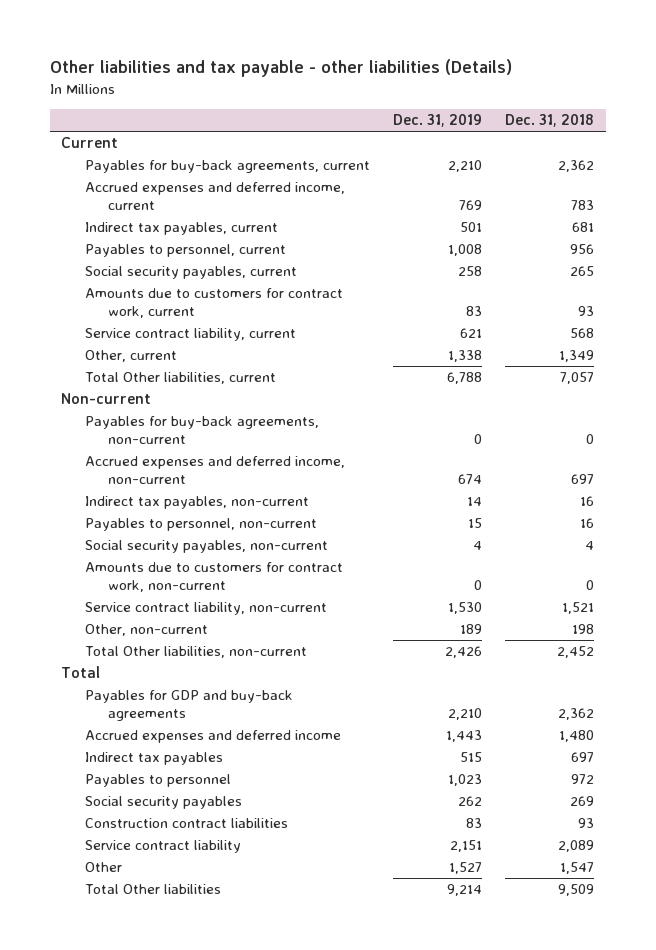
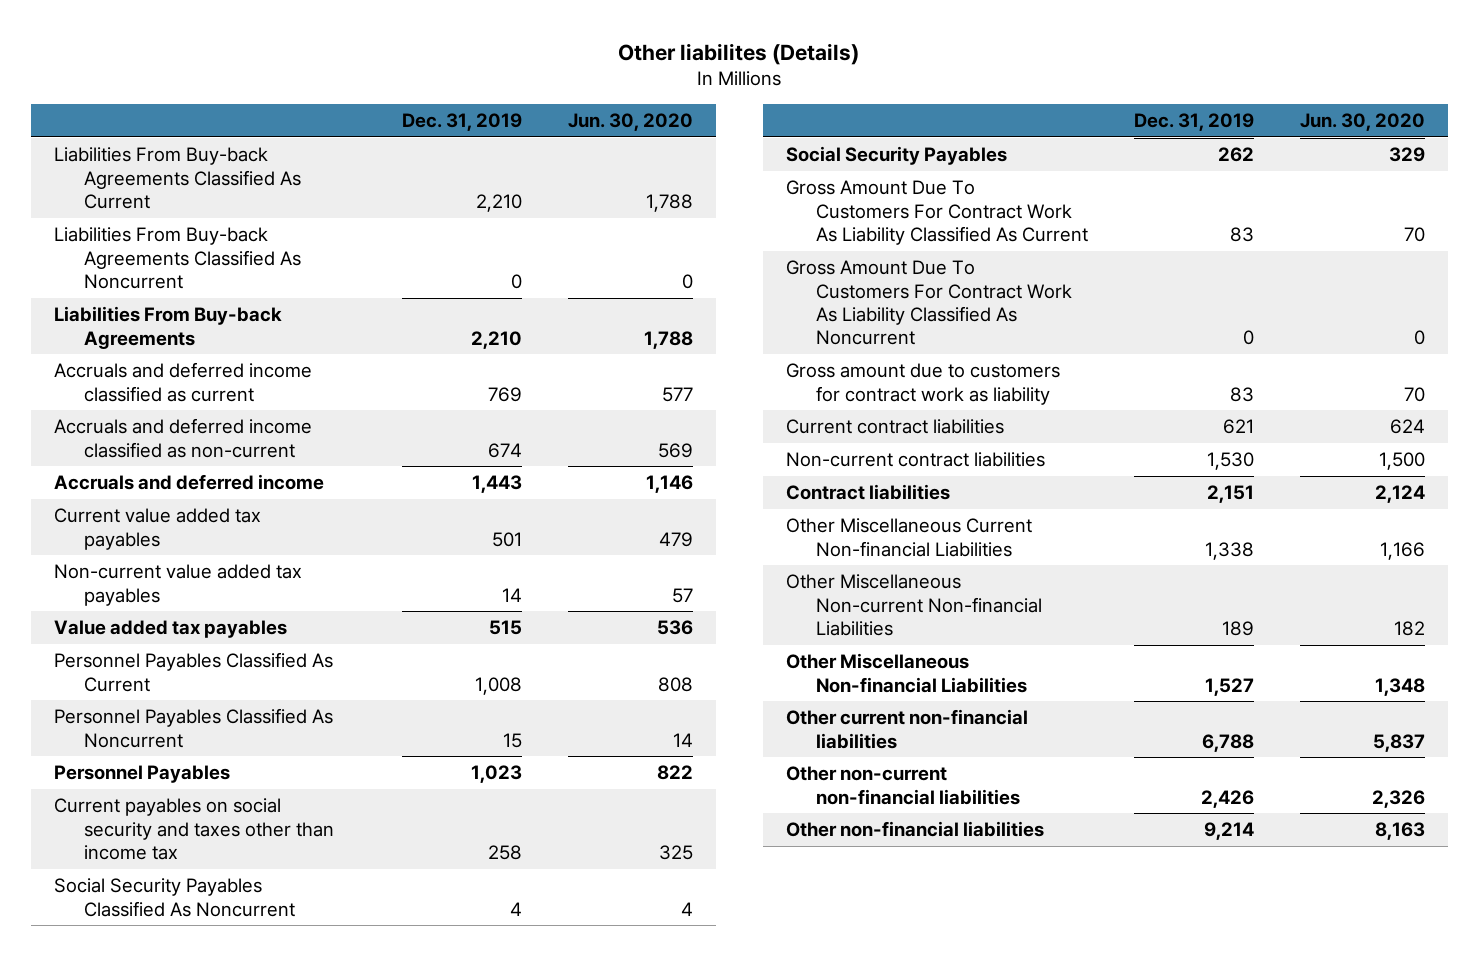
- Other liabilities and tax payable - other liabilities (Details)
+ Other liabilites (Details)
- | Dec. 31, 2019 | Dec. 31, 2018
+ | Dec. 31, 2019 | Jun. 30, 2020
- Current
- Payables for buy-back agreements, current | 2,210 | 2,362
- Accrued expenses and deferred income, current | 769 | 783
- Indirect tax payables, current | 501 | 681
- Payables to personnel, current | 1,008 | 956
- Social security payables, current | 258 | 265
- Amounts due to customers for contract work, current | 83 | 93
- Service contract liability, current | 621 | 568
- Other, current | 1,338 | 1,349
- Total Other liabilities, current | 6,788 | 7,057
- Non-current
- Payables for buy-back agreements, non-current | 0 | 0
- Accrued expenses and deferred income, non-current | 674 | 697
- Indirect tax payables, non-current | 14 | 16
- Payables to personnel, non-current | 15 | 16
- Social security payables, non-current | 4 | 4
- Amounts due to customers for contract work, non-current | 0 | 0
- Service contract liability, non-current | 1,530 | 1,521
- Other, non-current | 189 | 198
- Total Other liabilities, non-current | 2,426 | 2,452
- Total
- Payables for GDP and buy-back agreements | 2,210 | 2,362
- Accrued expenses and deferred income | 1,443 | 1,480
- Indirect tax payables | 515 | 697
- Payables to personnel | 1,023 | 972
- Social security payables | 262 | 269
- Construction contract liabilities | 83 | 93
- Service contract liability | 2,151 | 2,089
- Other | 1,527 | 1,547
- Total Other liabilities | 9,214 | 9,509
+ Liabilities From Buy-back Agreements Classified As Current | 2,210 | 1,788
+ Liabilities From Buy-back Agreements Classified As Noncurrent | 0 | 0
+ Liabilities From Buy-back Agreements | 2,210 | 1,788
+ Accruals and deferred income classified as current | 769 | 577
+ Accruals and deferred income classified as non-current | 674 | 569
+ Accruals and deferred income | 1,443 | 1,146
+ Current value added tax payables | 501 | 479
+ Non-current value added tax payables | 14 | 57
+ Value added tax payables | 515 | 536
+ Personnel Payables Classified As Current | 1,008 | 808
+ Personnel Payables Classified As Noncurrent | 15 | 14
+ Personnel Payables | 1,023 | 822
+ Current payables on social security and taxes other than income tax | 258 | 325
+ Social Security Payables Classified As Noncurrent | 4 | 4
+ Social Security Payables | 262 | 329
+ Gross Amount Due To Customers For Contract Work As Liability Classified As Current | 83 | 70
+ Gross Amount Due To Customers For Contract Work As Liability Classified As Noncurrent | 0 | 0
+ Gross amount due to customers for contract work as liability | 83 | 70
+ Current contract liabilities | 621 | 624
+ Non-current contract liabilities | 1,530 | 1,500
+ Contract liabilities | 2,151 | 2,124
+ Other Miscellaneous Current Non-financial Liabilities | 1,338 | 1,166
+ Other Miscellaneous Non-current Non-financial Liabilities | 189 | 182
+ Other Miscellaneous Non-financial Liabilities | 1,527 | 1,348
+ Other current non-financial liabilities | 6,788 | 5,837
+ Other non-current non-financial liabilities | 2,426 | 2,326
+ Other non-financial liabilities | 9,214 | 8,163

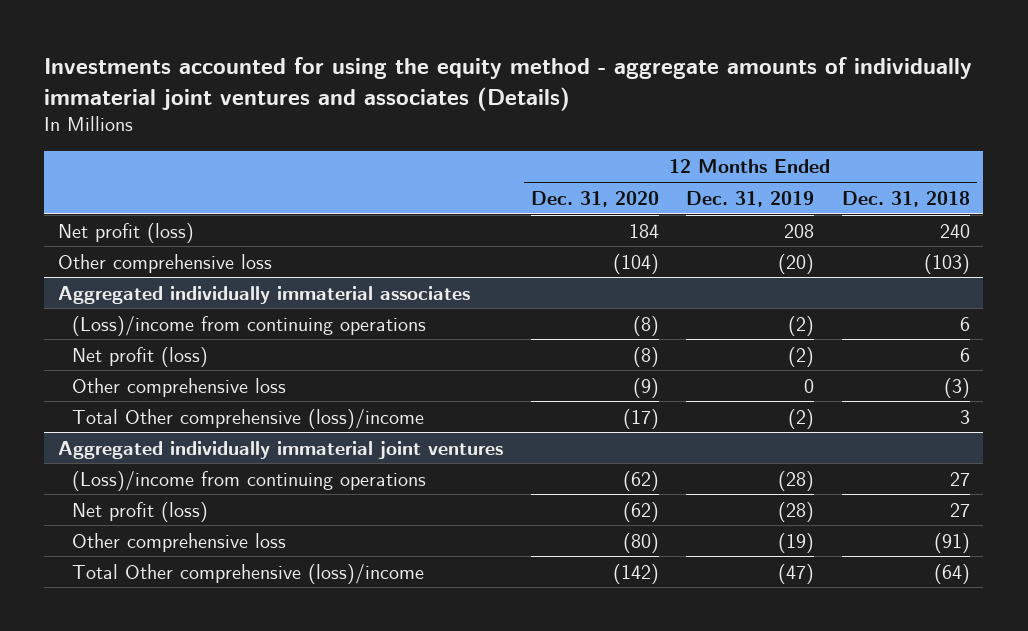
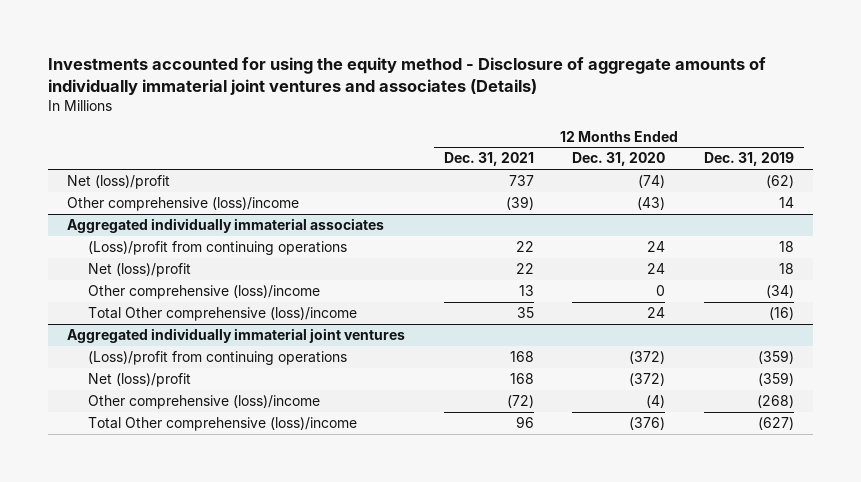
- Investments accounted for using the equity method - aggregate amounts of individually immaterial joint ventures and associates (Details)
+ Investments accounted for using the equity method - Disclosure of aggregate amounts of individually immaterial joint ventures and associates (Details)
- | 12 Months Ended Dec. 31, 2020 | 12 Months Ended Dec. 31, 2019 | 12 Months Ended Dec. 31, 2018
+ | 12 Months Ended Dec. 31, 2021 | 12 Months Ended Dec. 31, 2020 | 12 Months Ended Dec. 31, 2019
- Net profit (loss) | 184 | 208 | 240
- Other comprehensive loss | (104) | (20) | (103)
+ Net (loss)/profit | 737 | (74) | (62)
+ Other comprehensive (loss)/income | (39) | (43) | 14
@ Aggregated individually immaterial associates
- (Loss)/income from continuing operations | (8) | (2) | 6
- Net profit (loss) | (8) | (2) | 6
- Other comprehensive loss | (9) | 0 | (3)
- Total Other comprehensive (loss)/income | (17) | (2) | 3
+ (Loss)/profit from continuing operations | 22 | 24 | 18
+ Net (loss)/profit | 22 | 24 | 18
+ Other comprehensive (loss)/income | 13 | 0 | (34)
+ Total Other comprehensive (loss)/income | 35 | 24 | (16)
@ Aggregated individually immaterial joint ventures
- (Loss)/income from continuing operations | (62) | (28) | 27
- Net profit (loss) | (62) | (28) | 27
- Other comprehensive loss | (80) | (19) | (91)
- Total Other comprehensive (loss)/income | (142) | (47) | (64)
+ (Loss)/profit from continuing operations | 168 | (372) | (359)
+ Net (loss)/profit | 168 | (372) | (359)
+ Other comprehensive (loss)/income | (72) | (4) | (268)
+ Total Other comprehensive (loss)/income | 96 | (376) | (627)

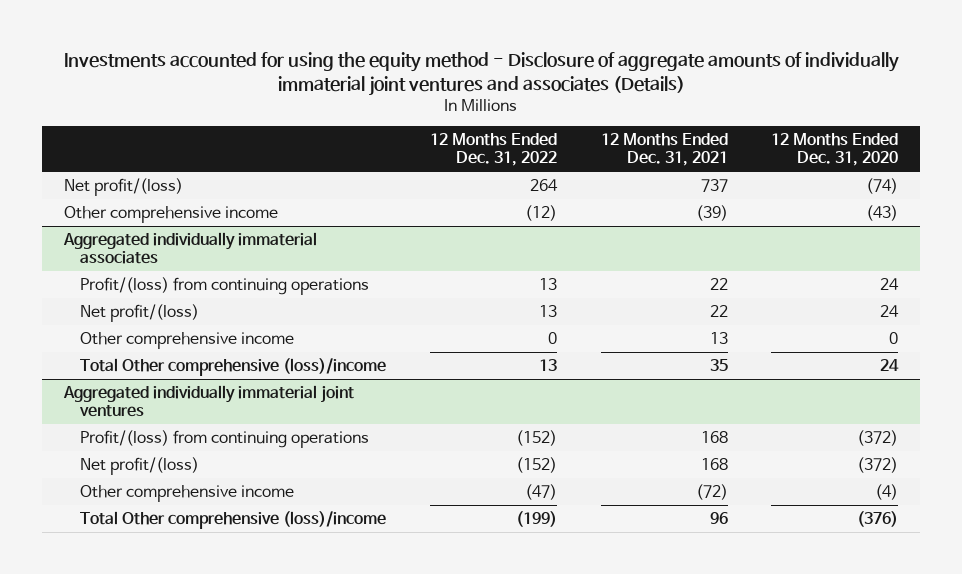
- | 12 Months Ended Dec. 31, 2021 | 12 Months Ended Dec. 31, 2020 | 12 Months Ended Dec. 31, 2019
+ | 12 Months Ended Dec. 31, 2022 | 12 Months Ended Dec. 31, 2021 | 12 Months Ended Dec. 31, 2020
- Net (loss)/profit | 737 | (74) | (62)
- Other comprehensive (loss)/income | (39) | (43) | 14
+ Net profit/(loss) | 264 | 737 | (74)
+ Other comprehensive income | (12) | (39) | (43)
@ Aggregated individually immaterial associates
- (Loss)/profit from continuing operations | 22 | 24 | 18
- Net (loss)/profit | 22 | 24 | 18
- Other comprehensive (loss)/income | 13 | 0 | (34)
+ Profit/(loss) from continuing operations | 13 | 22 | 24
+ Net profit/(loss) | 13 | 22 | 24
+ Other comprehensive income | 0 | 13 | 0
@ Aggregated individually immaterial joint ventures
- (Loss)/profit from continuing operations | 168 | (372) | (359)
- Net (loss)/profit | 168 | (372) | (359)
- Other comprehensive (loss)/income | (72) | (4) | (268)
+ Profit/(loss) from continuing operations | (152) | 168 | (372)
+ Net profit/(loss) | (152) | 168 | (372)
+ Other comprehensive income | (47) | (72) | (4)

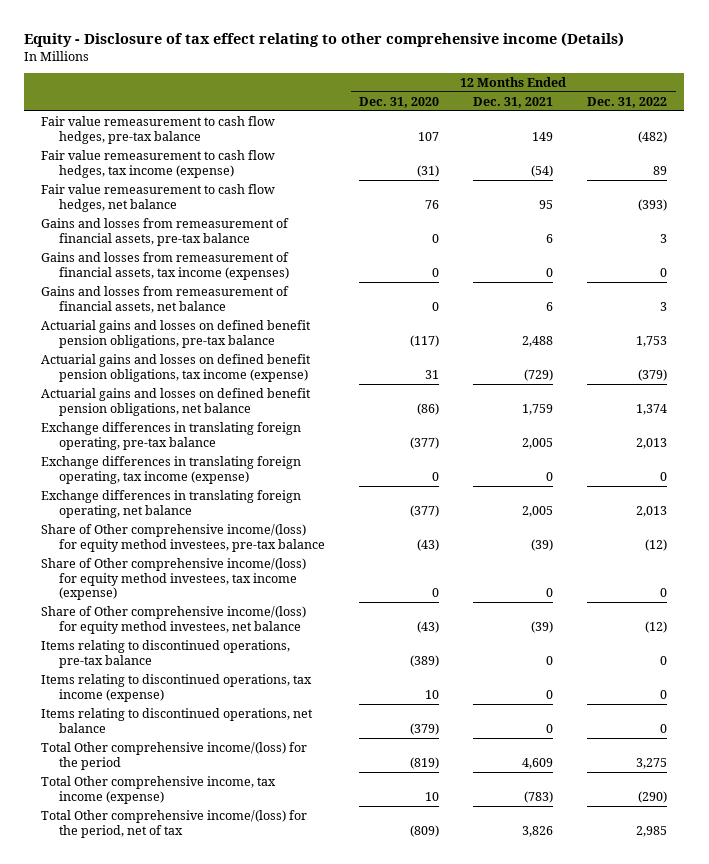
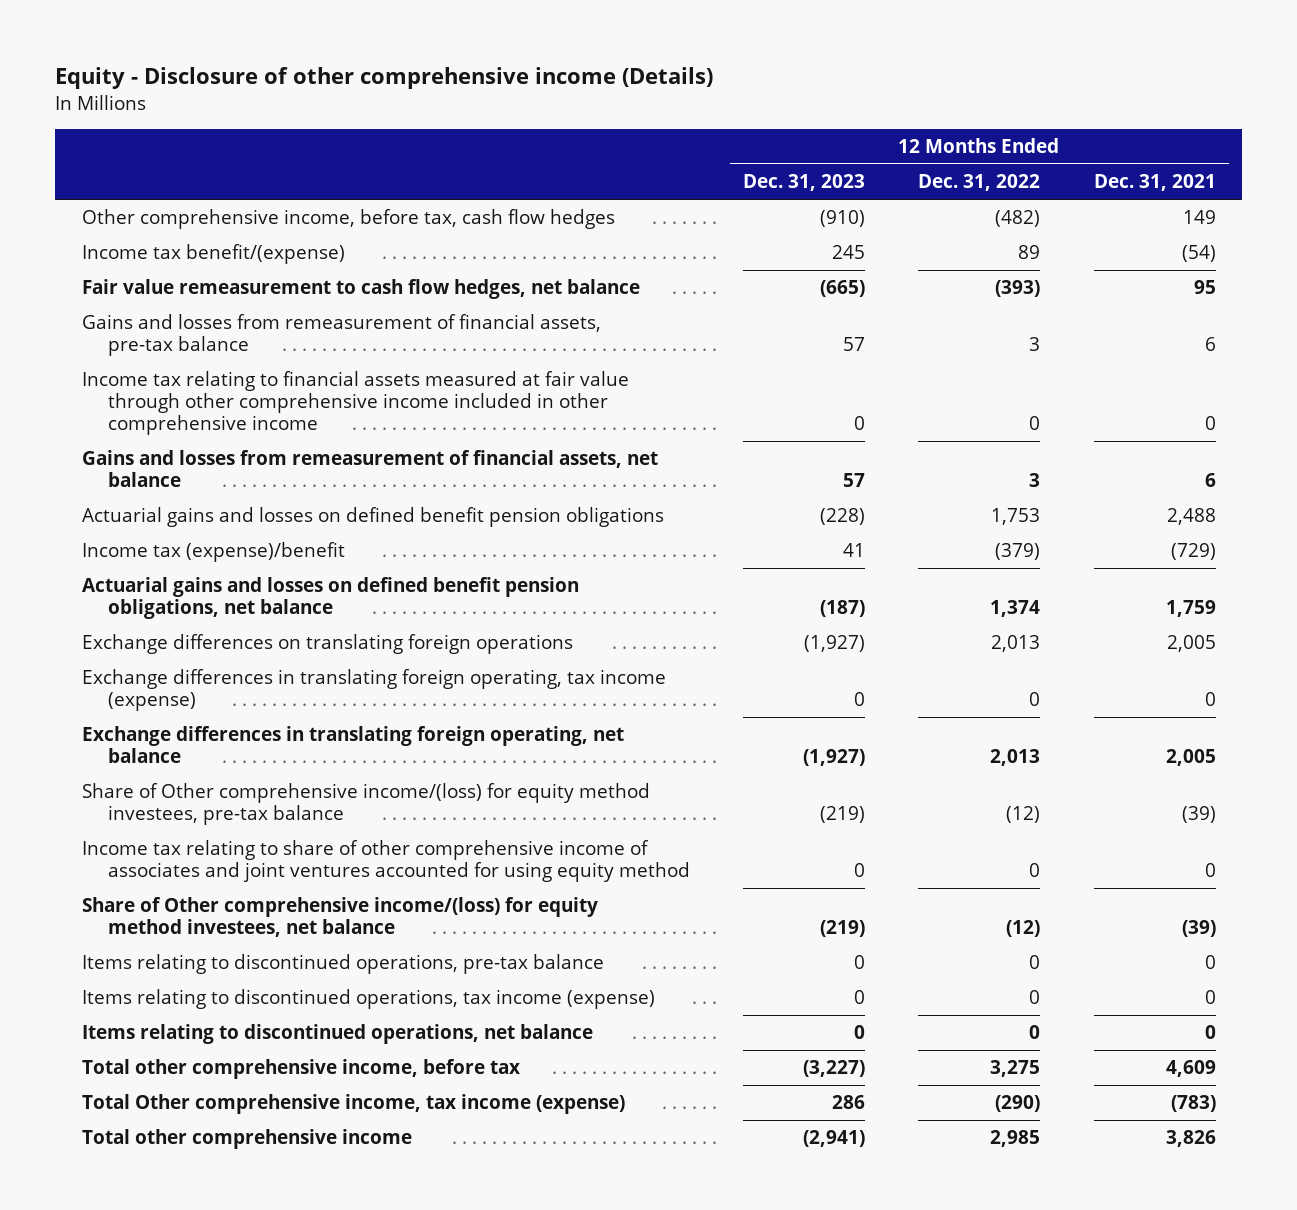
- Equity - Disclosure of tax effect relating to other comprehensive income (Details)
+ Equity - Disclosure of other comprehensive income (Details)
- | 12 Months Ended Dec. 31, 2020 | 12 Months Ended Dec. 31, 2021 | 12 Months Ended Dec. 31, 2022
+ | 12 Months Ended Dec. 31, 2023 | 12 Months Ended Dec. 31, 2022 | 12 Months Ended Dec. 31, 2021
- Fair value remeasurement to cash flow hedges, pre-tax balance | 107 | 149 | (482)
- Fair value remeasurement to cash flow hedges, tax income (expense) | (31) | (54) | 89
+ Other comprehensive income, before tax, cash flow hedges | (910) | (482) | 149
+ Income tax benefit/(expense) | 245 | 89 | (54)
- Gains and losses from remeasurement of financial assets, tax income (expenses) | 0 | 0 | 0
+ Income tax relating to financial assets measured at fair value through other comprehensive income included in other comprehensive income | 0 | 0 | 0
- Actuarial gains and losses on defined benefit pension obligations, pre-tax balance | (117) | 2,488 | 1,753
- Actuarial gains and losses on defined benefit pension obligations, tax income (expense) | 31 | (729) | (379)
+ Actuarial gains and losses on defined benefit pension obligations | (228) | 1,753 | 2,488
+ Income tax (expense)/benefit | 41 | (379) | (729)
- Exchange differences in translating foreign operating, pre-tax balance | (377) | 2,005 | 2,013
+ Exchange differences on translating foreign operations | (1,927) | 2,013 | 2,005
- Share of Other comprehensive income/(loss) for equity method investees, tax income (expense) | 0 | 0 | 0
+ Income tax relating to share of other comprehensive income of associates and joint ventures accounted for using equity method | 0 | 0 | 0
- Total Other comprehensive income/(loss) for the period | (819) | 4,609 | 3,275
+ Total other comprehensive income, before tax | (3,227) | 3,275 | 4,609
- Total Other comprehensive income/(loss) for the period, net of tax | (809) | 3,826 | 2,985
+ Total other comprehensive income | (2,941) | 2,985 | 3,826

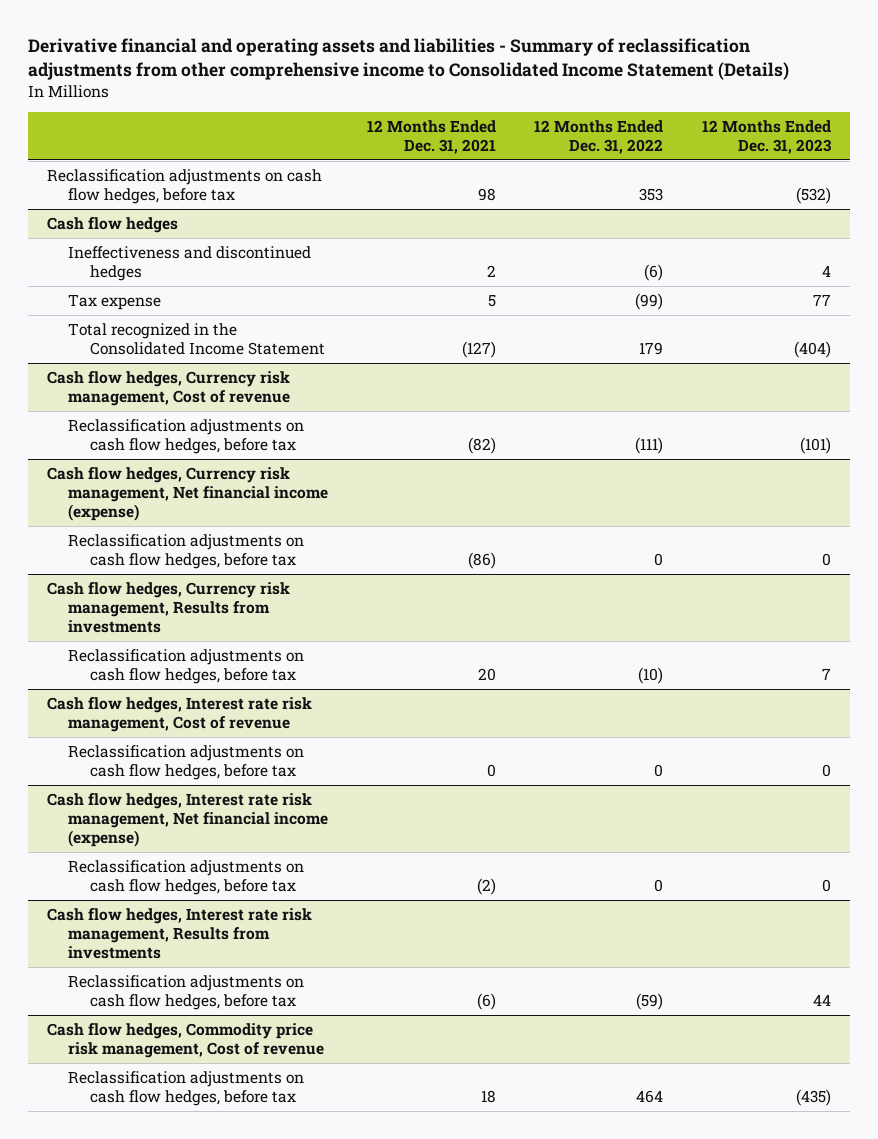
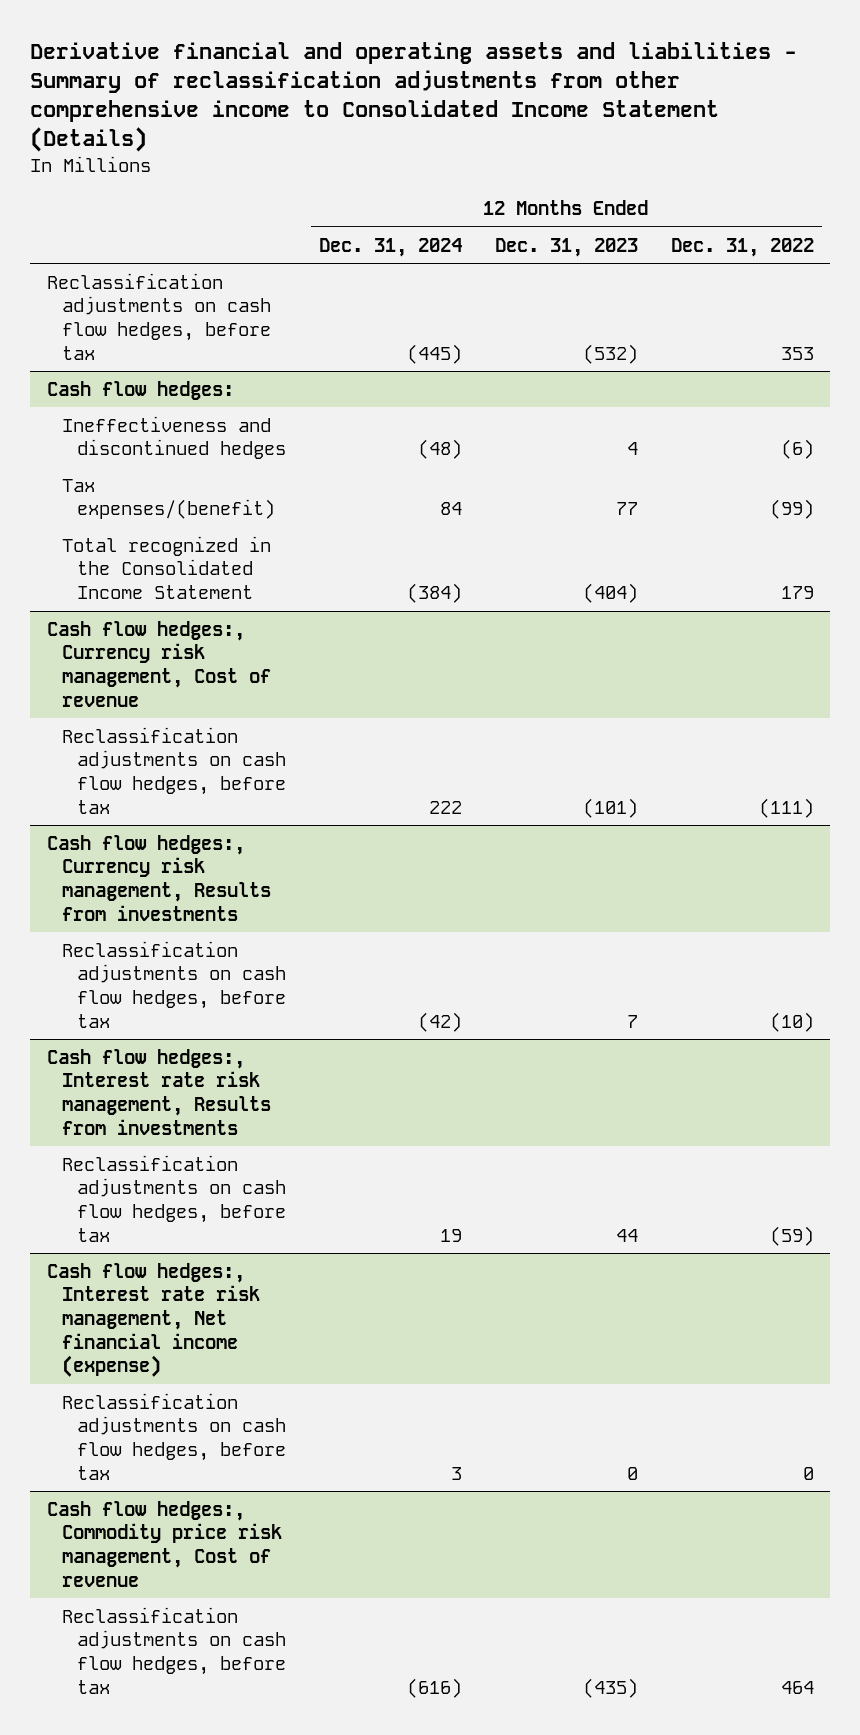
- | 12 Months Ended Dec. 31, 2021 | 12 Months Ended Dec. 31, 2022 | 12 Months Ended Dec. 31, 2023
+ | 12 Months Ended Dec. 31, 2024 | 12 Months Ended Dec. 31, 2023 | 12 Months Ended Dec. 31, 2022
- Cash flow hedges
+ Cash flow hedges:
- Tax expense | 5 | (99) | 77
+ Tax expenses/(benefit) | 84 | 77 | (99)
- Cash flow hedges, Currency risk management, Cost of revenue
+ Cash flow hedges:, Currency risk management, Cost of revenue
- Cash flow hedges, Currency risk management, Net financial income (expense)
- Reclassification adjustments on cash flow hedges, before tax | (86) | 0 | 0
- Cash flow hedges, Currency risk management, Results from investments
+ Cash flow hedges:, Currency risk management, Results from investments
- Cash flow hedges, Interest rate risk management, Cost of revenue
- Reclassification adjustments on cash flow hedges, before tax | 0 | 0 | 0
- Cash flow hedges, Interest rate risk management, Net financial income (expense)
- Reclassification adjustments on cash flow hedges, before tax | (2) | 0 | 0
- Cash flow hedges, Interest rate risk management, Results from investments
+ Cash flow hedges:, Interest rate risk management, Results from investments
- Cash flow hedges, Commodity price risk management, Cost of revenue
+ Cash flow hedges:, Interest rate risk management, Net financial income (expense)
+ Reclassification adjustments on cash flow hedges, before tax | 3 | 0 | 0
+ Cash flow hedges:, Commodity price risk management, Cost of revenue

